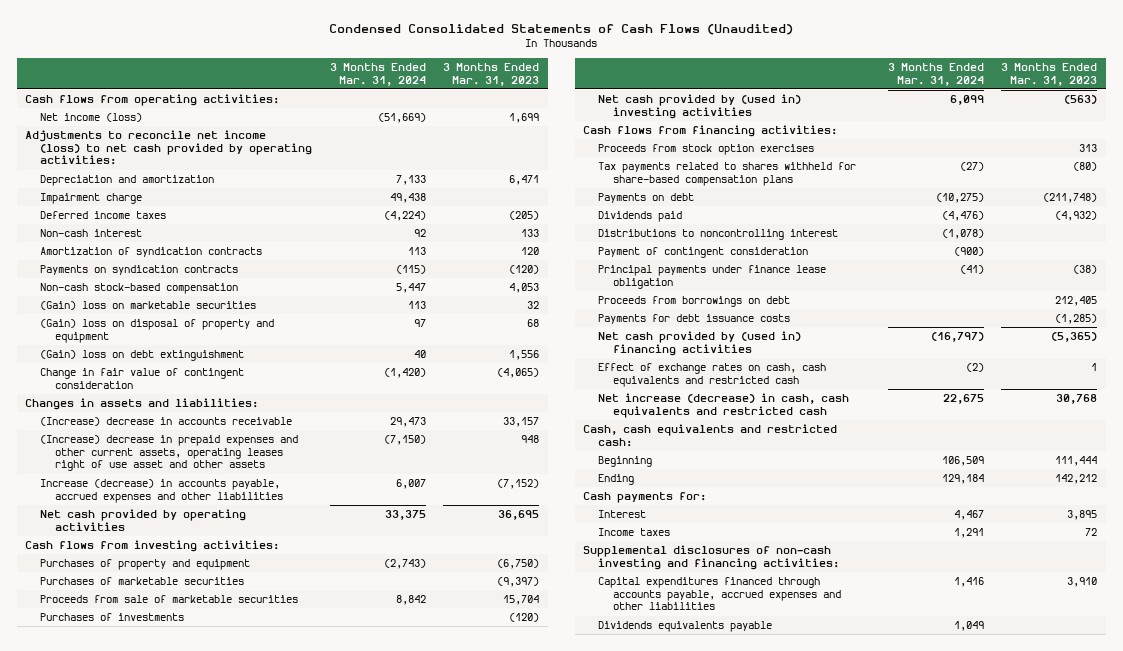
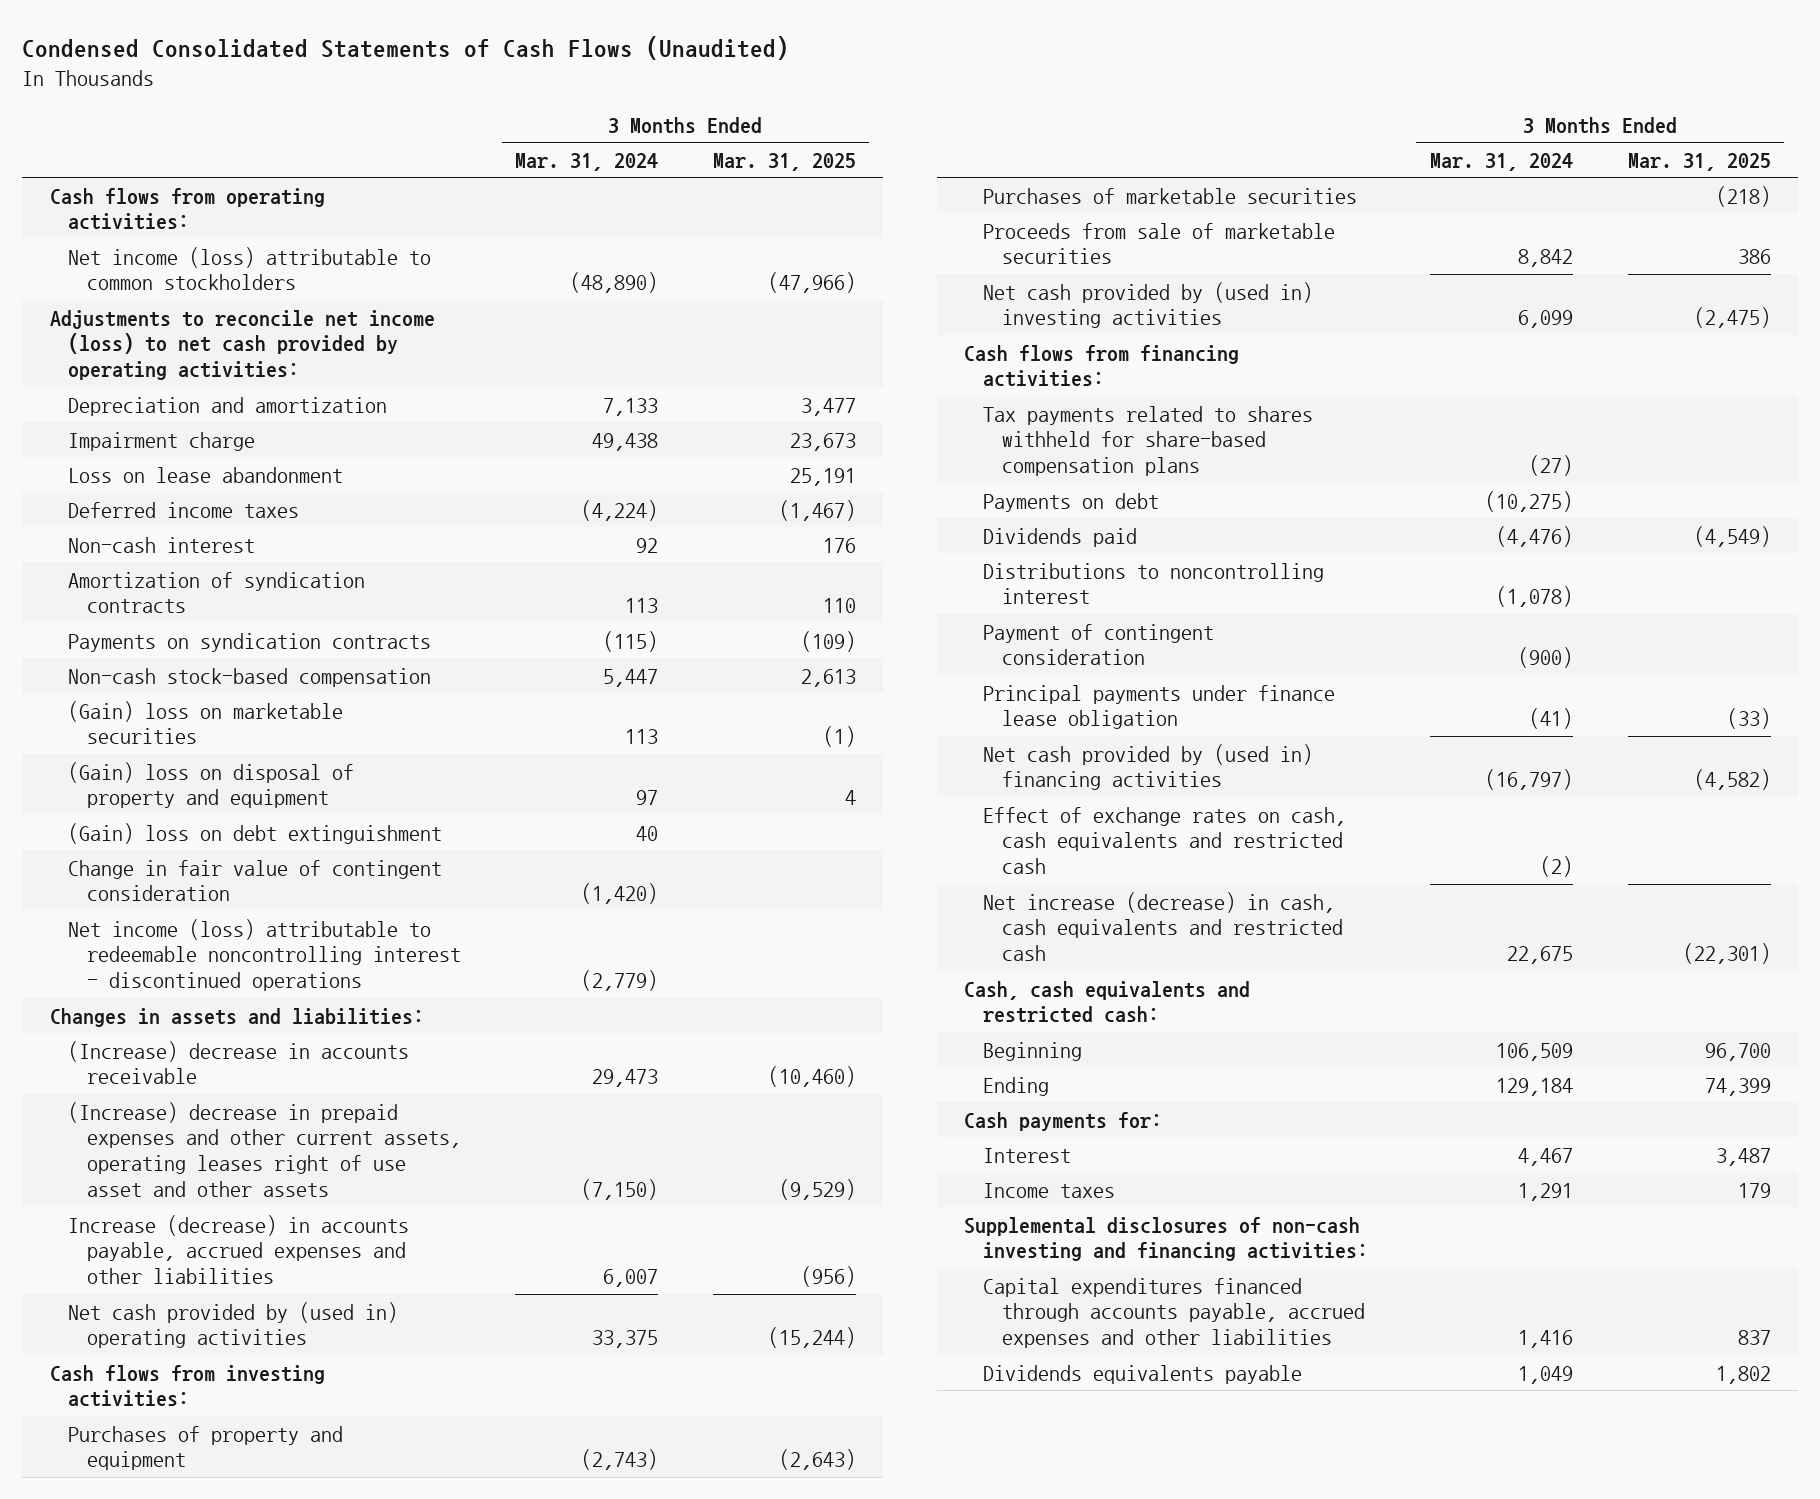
- | 3 Months Ended Mar. 31, 2024 | 3 Months Ended Mar. 31, 2023
+ | 3 Months Ended Mar. 31, 2024 | 3 Months Ended Mar. 31, 2025
- Net income (loss) | (51,669) | 1,699
+ Net income (loss) attributable to common stockholders | (48,890) | (47,966)
+ Loss on lease abandonment | | 25,191
+ Net income (loss) attributable to redeemable noncontrolling interest - discontinued operations | (2,779) |
- Net cash provided by operating activities | 33,375 | 36,695
+ Net cash provided by (used in) operating activities | 33,375 | (15,244)
- Purchases of investments | | (120)
- Proceeds from stock option exercises | | 313
- Proceeds from borrowings on debt | | 212,405
- Payments for debt issuance costs | | (1,285)

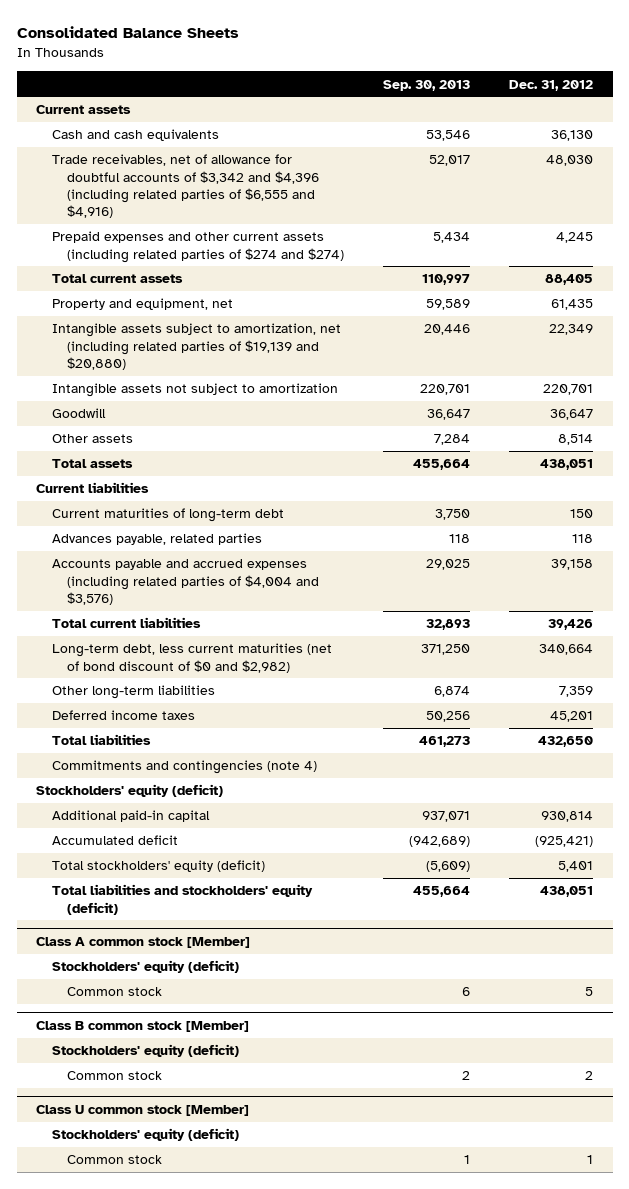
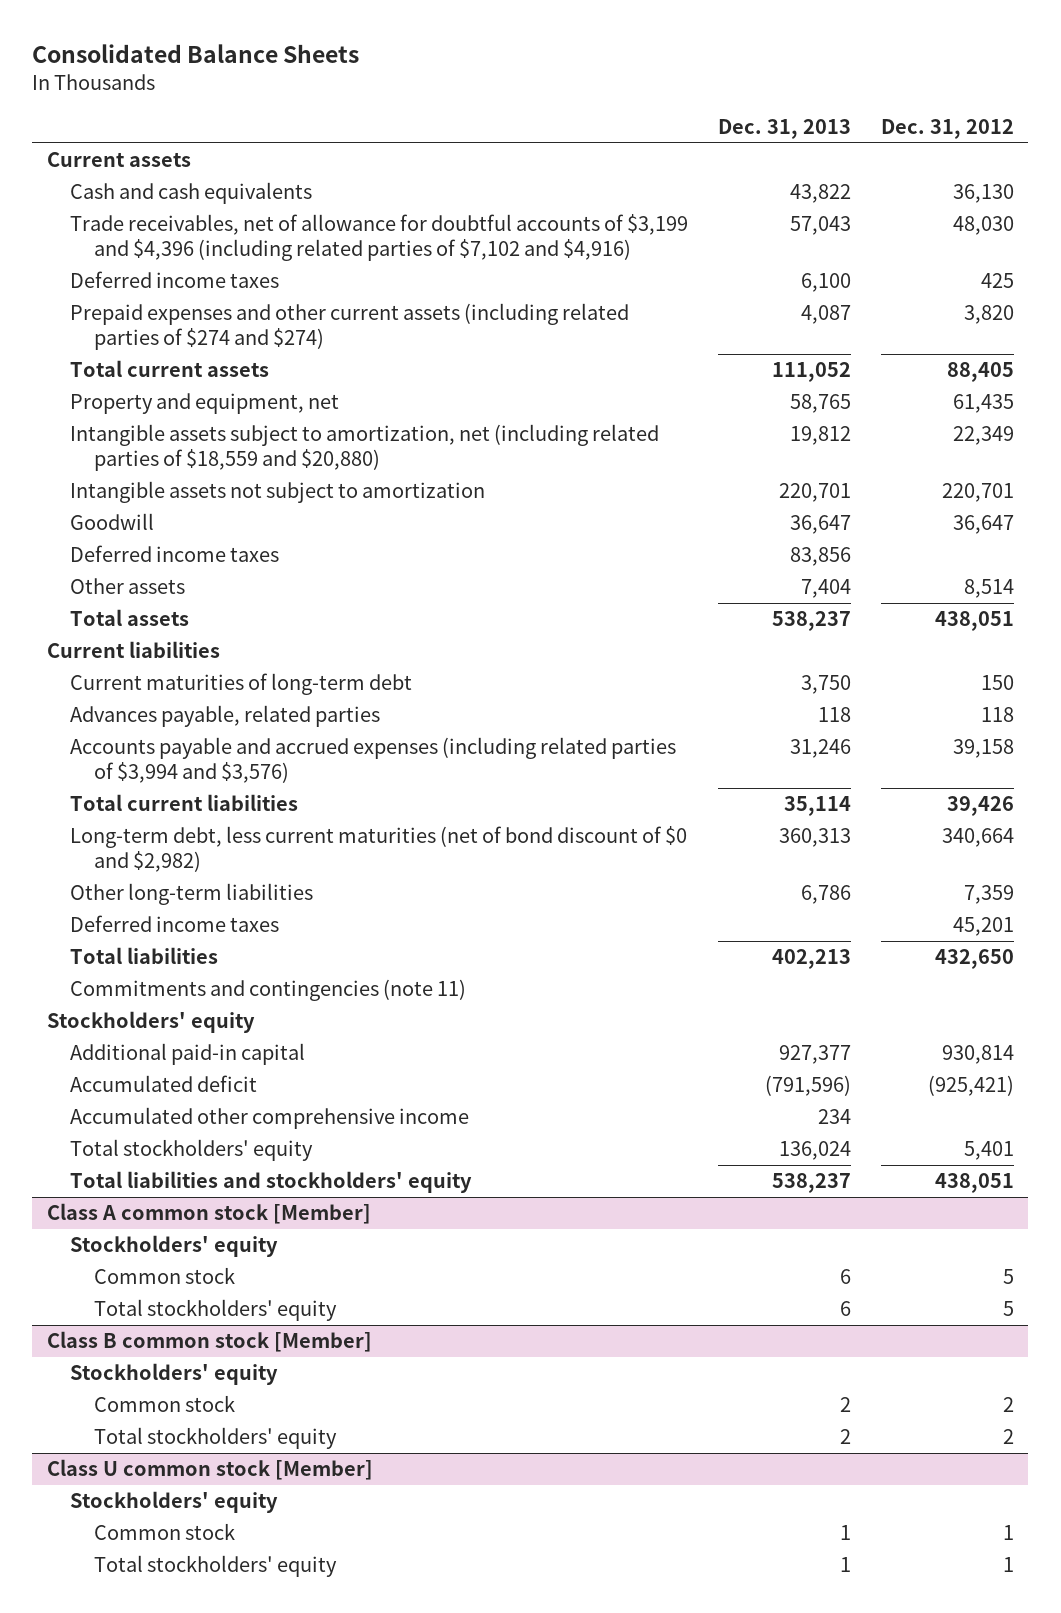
- | Sep. 30, 2013 | Dec. 31, 2012
+ | Dec. 31, 2013 | Dec. 31, 2012
- Trade receivables, net of allowance for doubtful accounts of $3,342 and $4,396 (including related parties of $6,555 and $4,916) | 52,017 | 48,030
- Prepaid expenses and other current assets (including related parties of $274 and $274) | 5,434 | 4,245
+ Trade receivables, net of allowance for doubtful accounts of $3,199 and $4,396 (including related parties of $7,102 and $4,916) | 57,043 | 48,030
+ Deferred income taxes | 6,100 | 425
+ Prepaid expenses and other current assets (including related parties of $274 and $274) | 4,087 | 3,820
- Intangible assets subject to amortization, net (including related parties of $19,139 and $20,880) | 20,446 | 22,349
+ Intangible assets subject to amortization, net (including related parties of $18,559 and $20,880) | 19,812 | 22,349
+ Deferred income taxes | 83,856 |
- Accounts payable and accrued expenses (including related parties of $4,004 and $3,576) | 29,025 | 39,158
+ Accounts payable and accrued expenses (including related parties of $3,994 and $3,576) | 31,246 | 39,158
- Commitments and contingencies (note 4)
- Stockholders' equity (deficit)
+ Commitments and contingencies (note 11)
+ Stockholders' equity
- Total stockholders' equity (deficit) | (5,609) | 5,401
- Total liabilities and stockholders' equity (deficit) | 455,664 | 438,051
+ Accumulated other comprehensive income | 234 |
+ Total stockholders' equity | 136,024 | 5,401
+ Total liabilities and stockholders' equity | 538,237 | 438,051
@ Class A common stock [Member]
- Stockholders' equity (deficit)
+ Stockholders' equity
+ Total stockholders' equity | 6 | 5
@ Class B common stock [Member]
- Stockholders' equity (deficit)
+ Stockholders' equity
+ Total stockholders' equity | 2 | 2
@ Class U common stock [Member]
- Stockholders' equity (deficit)
+ Stockholders' equity
+ Total stockholders' equity | 1 | 1

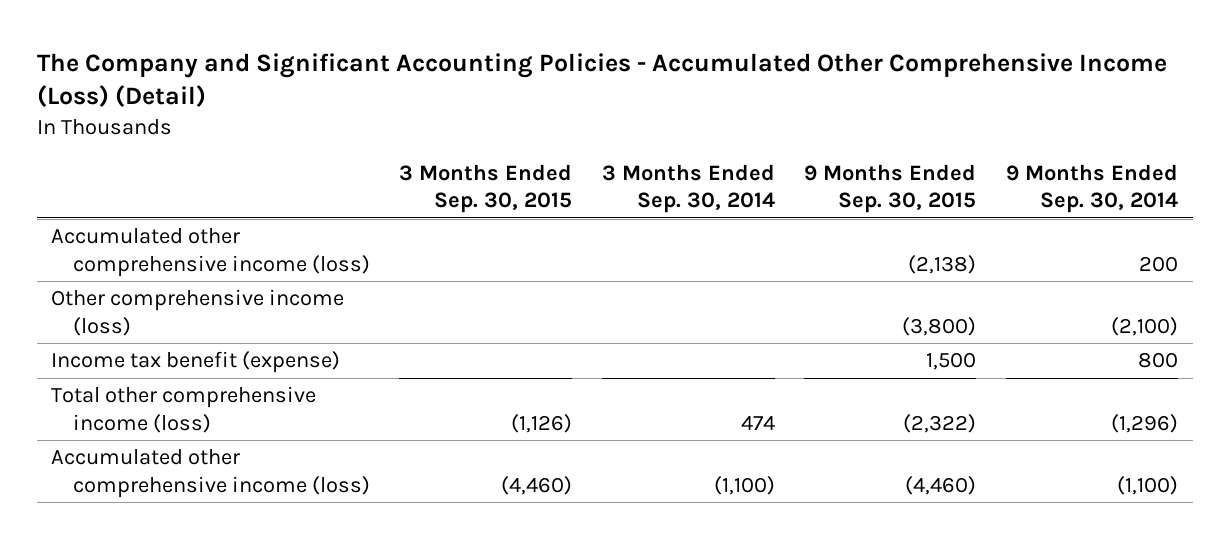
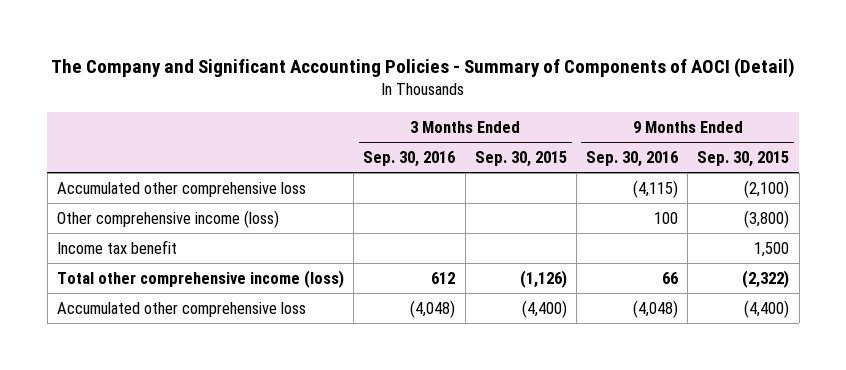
- The Company and Significant Accounting Policies - Accumulated Other Comprehensive Income (Loss) (Detail)
+ The Company and Significant Accounting Policies - Summary of Components of AOCI (Detail)
- | 3 Months Ended Sep. 30, 2015 | 3 Months Ended Sep. 30, 2014 | 9 Months Ended Sep. 30, 2015 | 9 Months Ended Sep. 30, 2014
+ | 3 Months Ended Sep. 30, 2016 | 3 Months Ended Sep. 30, 2015 | 9 Months Ended Sep. 30, 2016 | 9 Months Ended Sep. 30, 2015
- Accumulated other comprehensive income (loss) | | | (2,138) | 200
+ Accumulated other comprehensive loss | | | (4,115) | (2,100)
- Income tax benefit (expense) | | | 1,500 | 800
+ Income tax benefit | | | | 1,500
- Accumulated other comprehensive income (loss) | (4,460) | (1,100) | (4,460) | (1,100)
+ Accumulated other comprehensive loss | (4,048) | (4,400) | (4,048) | (4,400)

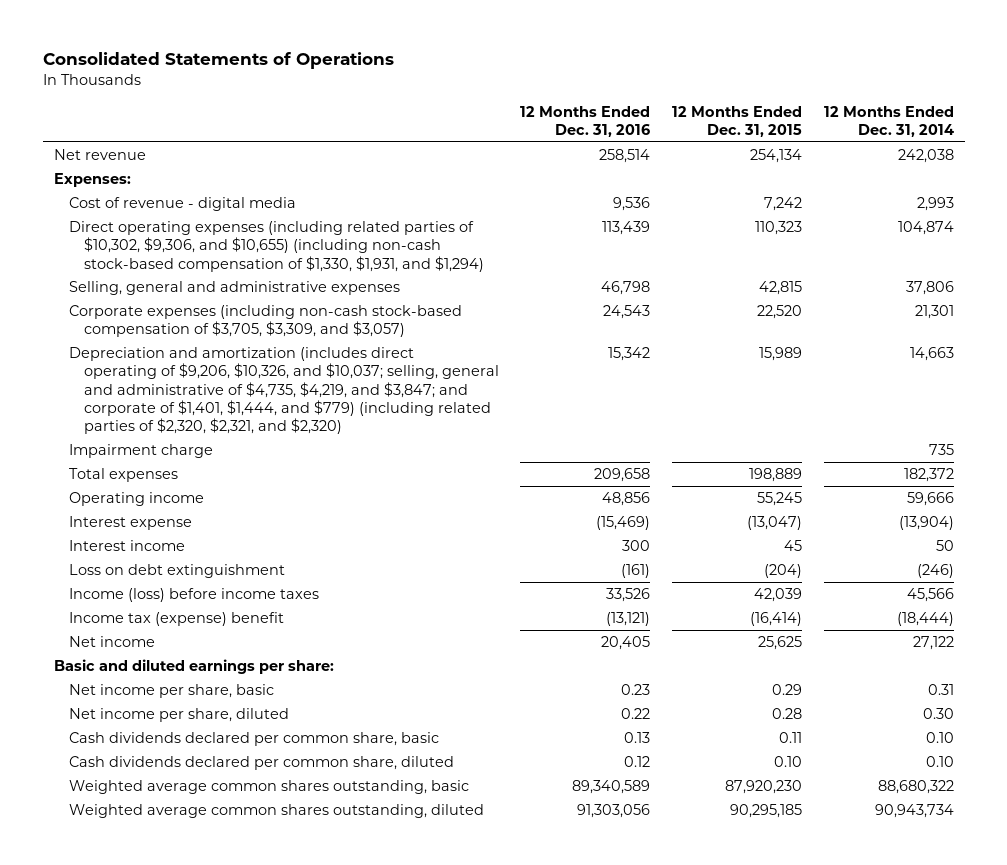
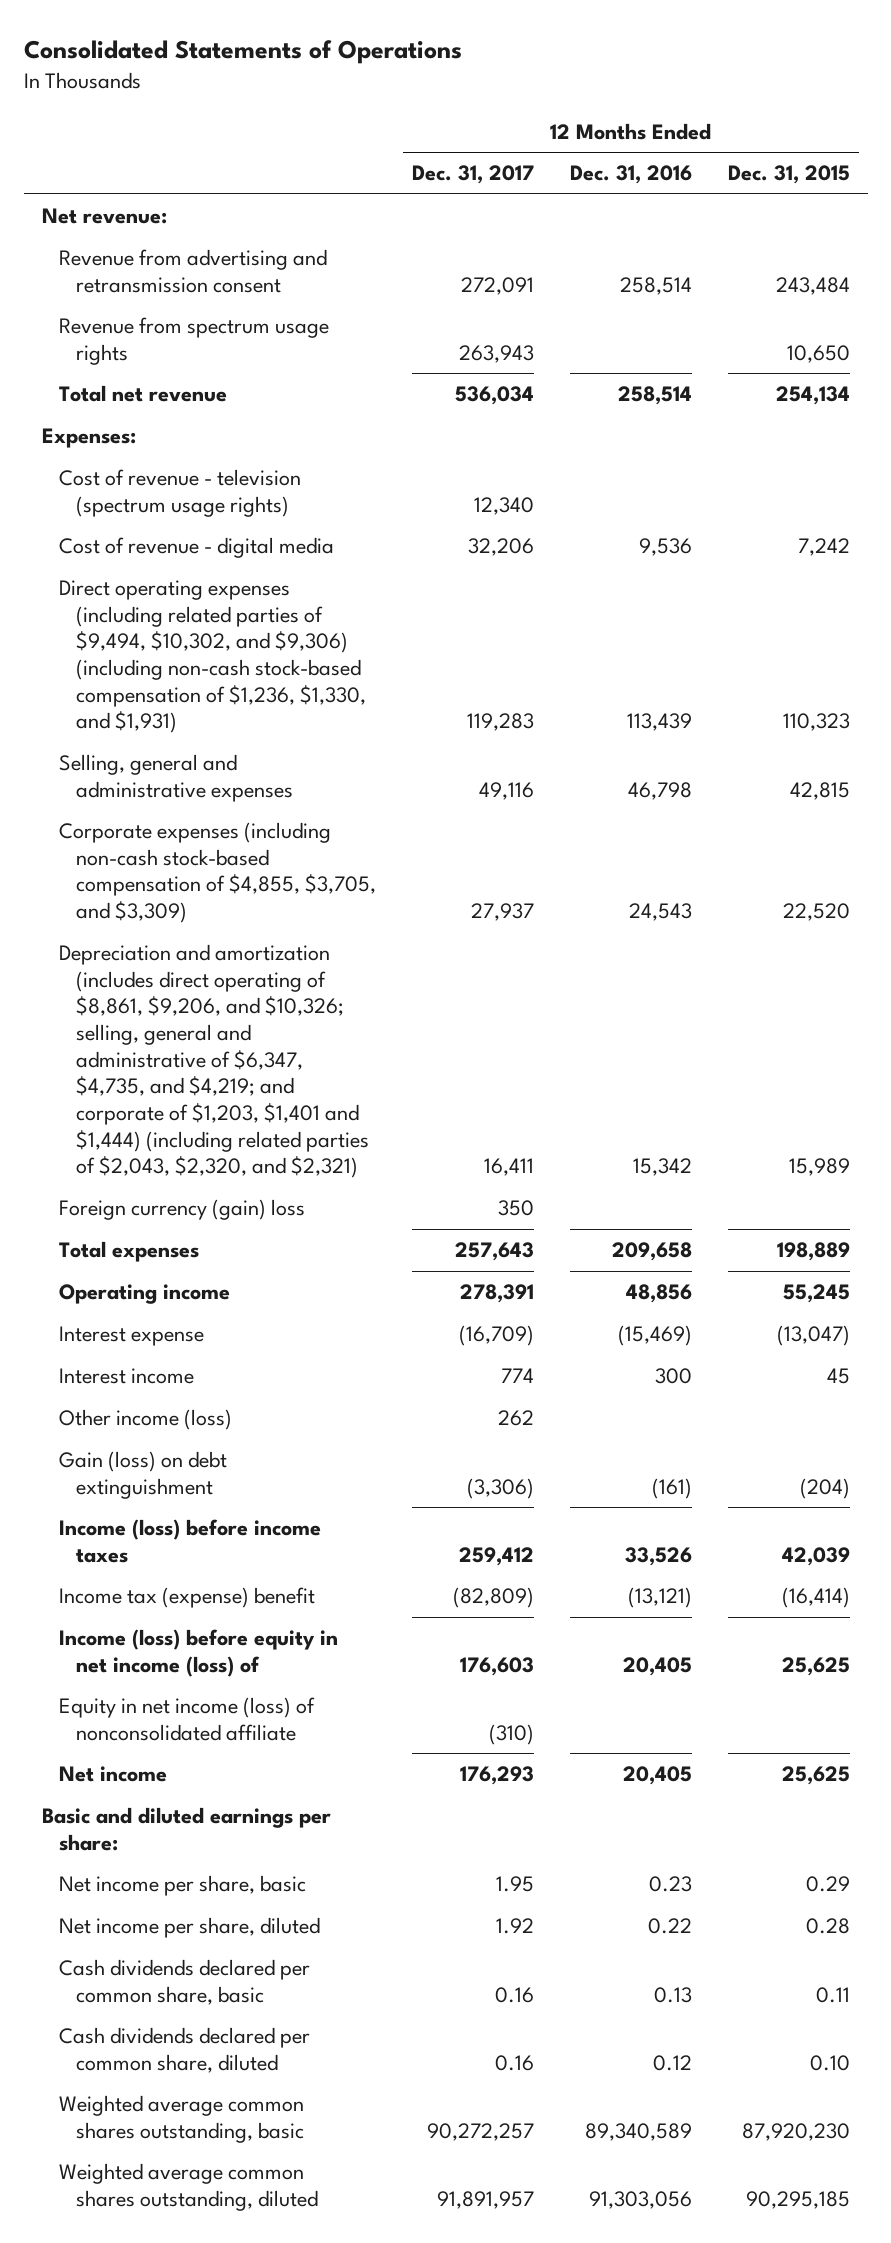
- | 12 Months Ended Dec. 31, 2016 | 12 Months Ended Dec. 31, 2015 | 12 Months Ended Dec. 31, 2014
+ | 12 Months Ended Dec. 31, 2017 | 12 Months Ended Dec. 31, 2016 | 12 Months Ended Dec. 31, 2015
- Net revenue | 258,514 | 254,134 | 242,038
+ Net revenue:
+ Revenue from advertising and retransmission consent | 272,091 | 258,514 | 243,484
+ Revenue from spectrum usage rights | 263,943 | | 10,650
+ Total net revenue | 536,034 | 258,514 | 254,134
+ Cost of revenue - television (spectrum usage rights) | 12,340 | |
- Direct operating expenses (including related parties of $10,302, $9,306, and $10,655) (including non-cash stock-based compensation of $1,330, $1,931, and $1,294) | 113,439 | 110,323 | 104,874
+ Direct operating expenses (including related parties of $9,494, $10,302, and $9,306) (including non-cash stock-based compensation of $1,236, $1,330, and $1,931) | 119,283 | 113,439 | 110,323
- Corporate expenses (including non-cash stock-based compensation of $3,705, $3,309, and $3,057) | 24,543 | 22,520 | 21,301
- Depreciation and amortization (includes direct operating of $9,206, $10,326, and $10,037; selling, general and administrative of $4,735, $4,219, and $3,847; and corporate of $1,401, $1,444, and $779) (including related parties of $2,320, $2,321, and $2,320) | 15,342 | 15,989 | 14,663
- Impairment charge | | | 735
+ Corporate expenses (including non-cash stock-based compensation of $4,855, $3,705, and $3,309) | 27,937 | 24,543 | 22,520
+ Depreciation and amortization (includes direct operating of $8,861, $9,206, and $10,326; selling, general and administrative of $6,347, $4,735, and $4,219; and corporate of $1,203, $1,401 and $1,444) (including related parties of $2,043, $2,320, and $2,321) | 16,411 | 15,342 | 15,989
+ Foreign currency (gain) loss | 350 | |
- Loss on debt extinguishment | (161) | (204) | (246)
+ Other income (loss) | 262 | |
+ Gain (loss) on debt extinguishment | (3,306) | (161) | (204)
+ Income (loss) before equity in net income (loss) of | 176,603 | 20,405 | 25,625
+ Equity in net income (loss) of nonconsolidated affiliate | (310) | |

